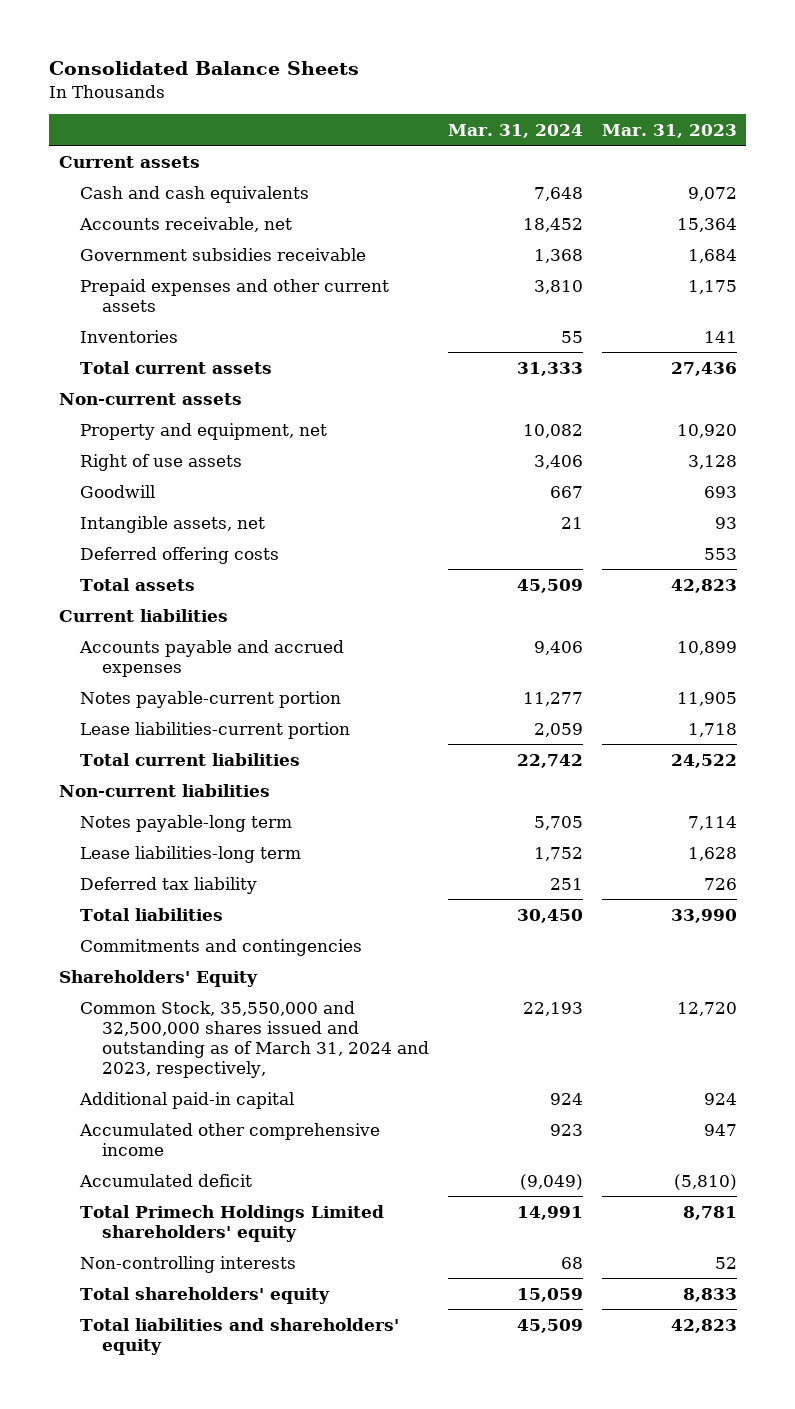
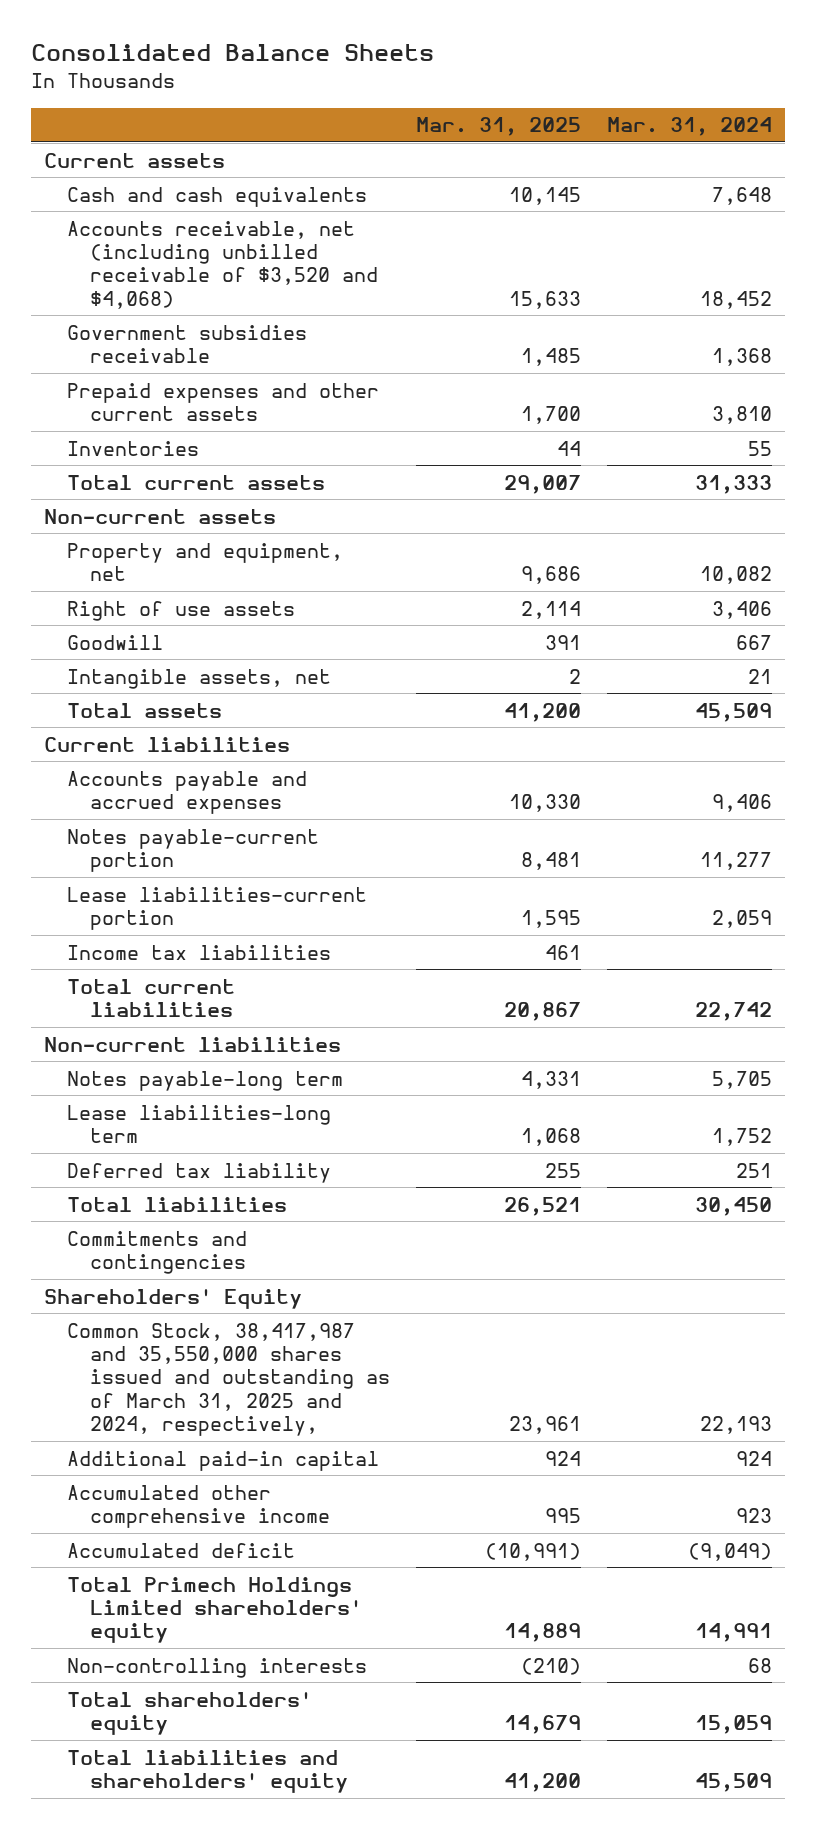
- | Mar. 31, 2024 | Mar. 31, 2023
+ | Mar. 31, 2025 | Mar. 31, 2024
- Accounts receivable, net | 18,452 | 15,364
+ Accounts receivable, net (including unbilled receivable of $3,520 and $4,068) | 15,633 | 18,452
- Deferred offering costs | | 553
+ Income tax liabilities | 461 |
- Common Stock, 35,550,000 and 32,500,000 shares issued and outstanding as of March 31, 2024 and 2023, respectively, | 22,193 | 12,720
+ Common Stock, 38,417,987 and 35,550,000 shares issued and outstanding as of March 31, 2025 and 2024, respectively, | 23,961 | 22,193

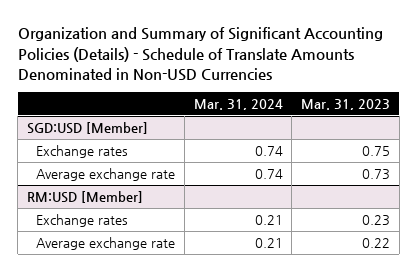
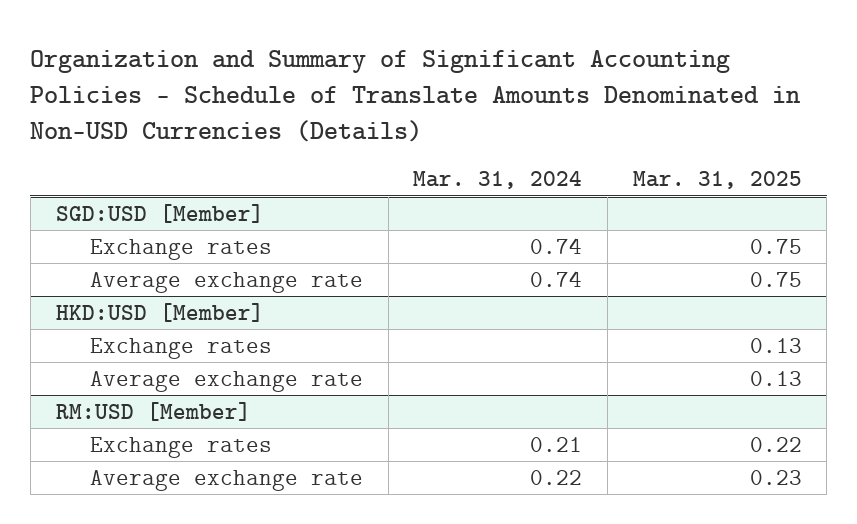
- Organization and Summary of Significant Accounting Policies (Details) - Schedule of Translate Amounts Denominated in Non-USD Currencies
+ Organization and Summary of Significant Accounting Policies - Schedule of Translate Amounts Denominated in Non-USD Currencies (Details)
- | Mar. 31, 2024 | Mar. 31, 2023
+ | Mar. 31, 2024 | Mar. 31, 2025
+ HKD:USD [Member]
+ Exchange rates | | 0.13
+ Average exchange rate | | 0.13
@ RM:USD [Member]
- Average exchange rate | 0.21 | 0.22
+ Average exchange rate | 0.22 | 0.23

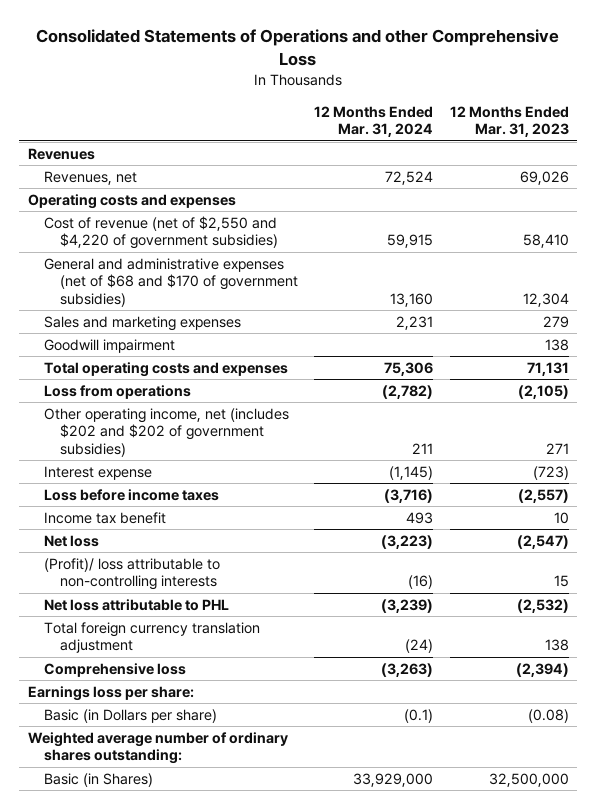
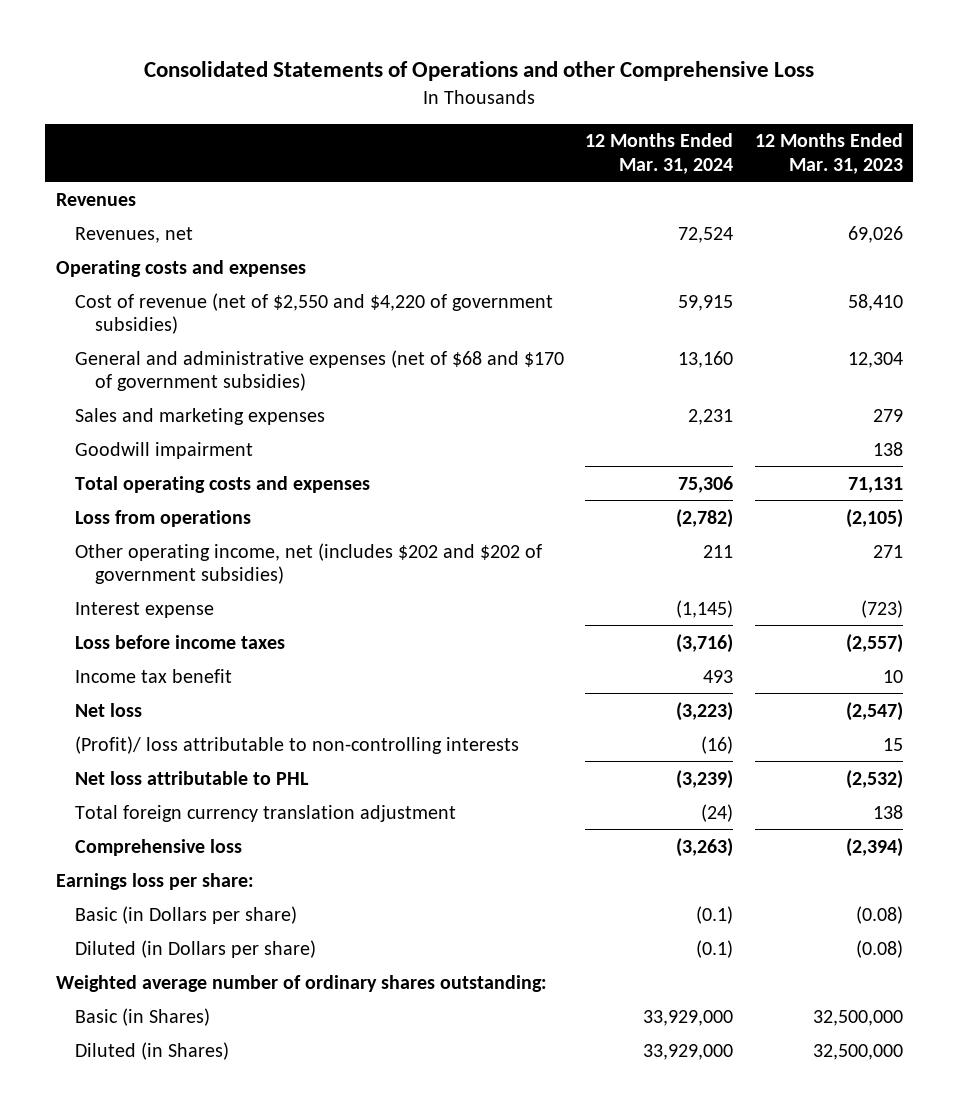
+ Diluted (in Dollars per share) | (0.1) | (0.08)
+ Diluted (in Shares) | 33,929,000 | 32,500,000

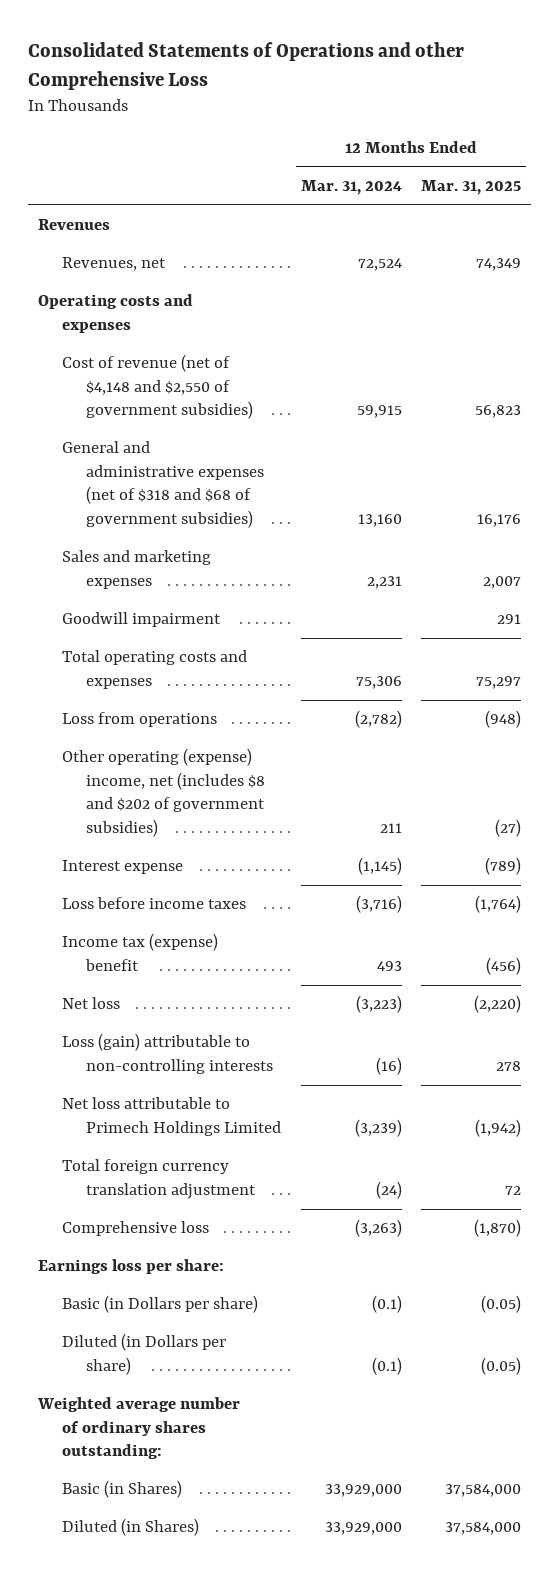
- | 12 Months Ended Mar. 31, 2024 | 12 Months Ended Mar. 31, 2023
+ | 12 Months Ended Mar. 31, 2024 | 12 Months Ended Mar. 31, 2025
- Cost of revenue (net of $2,550 and $4,220 of government subsidies) | 59,915 | 58,410
- General and administrative expenses (net of $68 and $170 of government subsidies) | 13,160 | 12,304
+ Cost of revenue (net of $4,148 and $2,550 of government subsidies) | 59,915 | 56,823
+ General and administrative expenses (net of $318 and $68 of government subsidies) | 13,160 | 16,176
- Other operating income, net (includes $202 and $202 of government subsidies) | 211 | 271
+ Other operating (expense) income, net (includes $8 and $202 of government subsidies) | 211 | (27)
- Income tax benefit | 493 | 10
+ Income tax (expense) benefit | 493 | (456)
- (Profit)/ loss attributable to non-controlling interests | (16) | 15
- Net loss attributable to PHL | (3,239) | (2,532)
+ Loss (gain) attributable to non-controlling interests | (16) | 278
+ Net loss attributable to Primech Holdings Limited | (3,239) | (1,942)

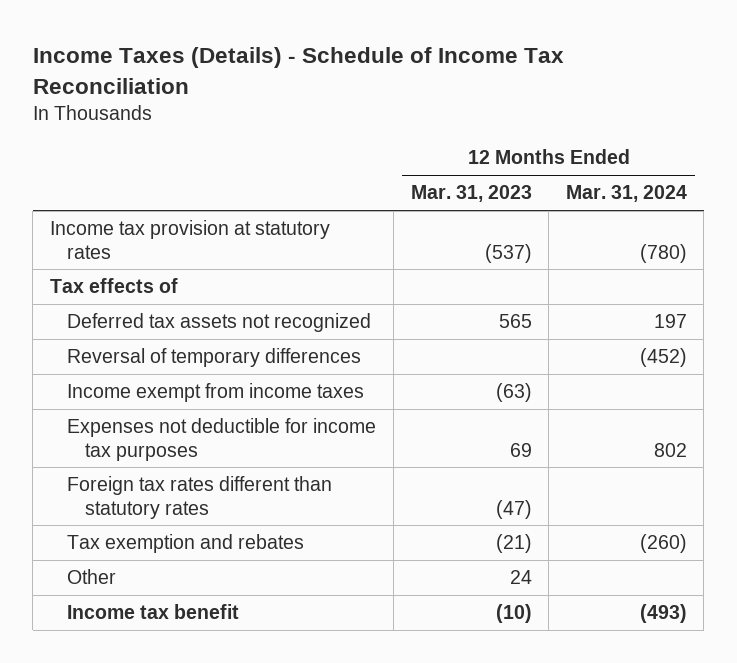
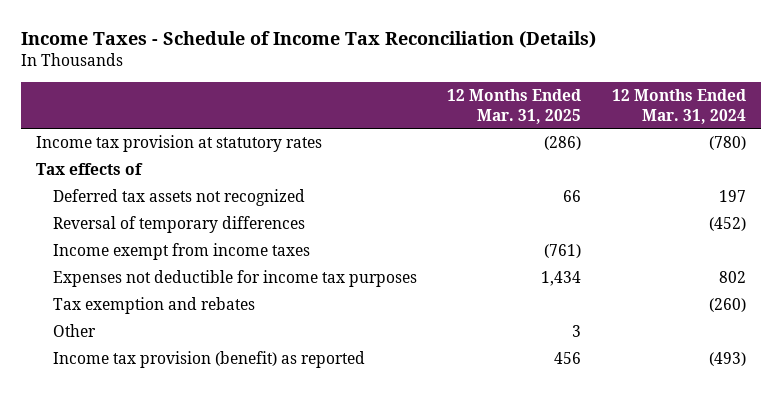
- Income Taxes (Details) - Schedule of Income Tax Reconciliation
+ Income Taxes - Schedule of Income Tax Reconciliation (Details)
- | 12 Months Ended Mar. 31, 2023 | 12 Months Ended Mar. 31, 2024
+ | 12 Months Ended Mar. 31, 2025 | 12 Months Ended Mar. 31, 2024
- Foreign tax rates different than statutory rates | (47) |
- Income tax benefit | (10) | (493)
+ Income tax provision (benefit) as reported | 456 | (493)

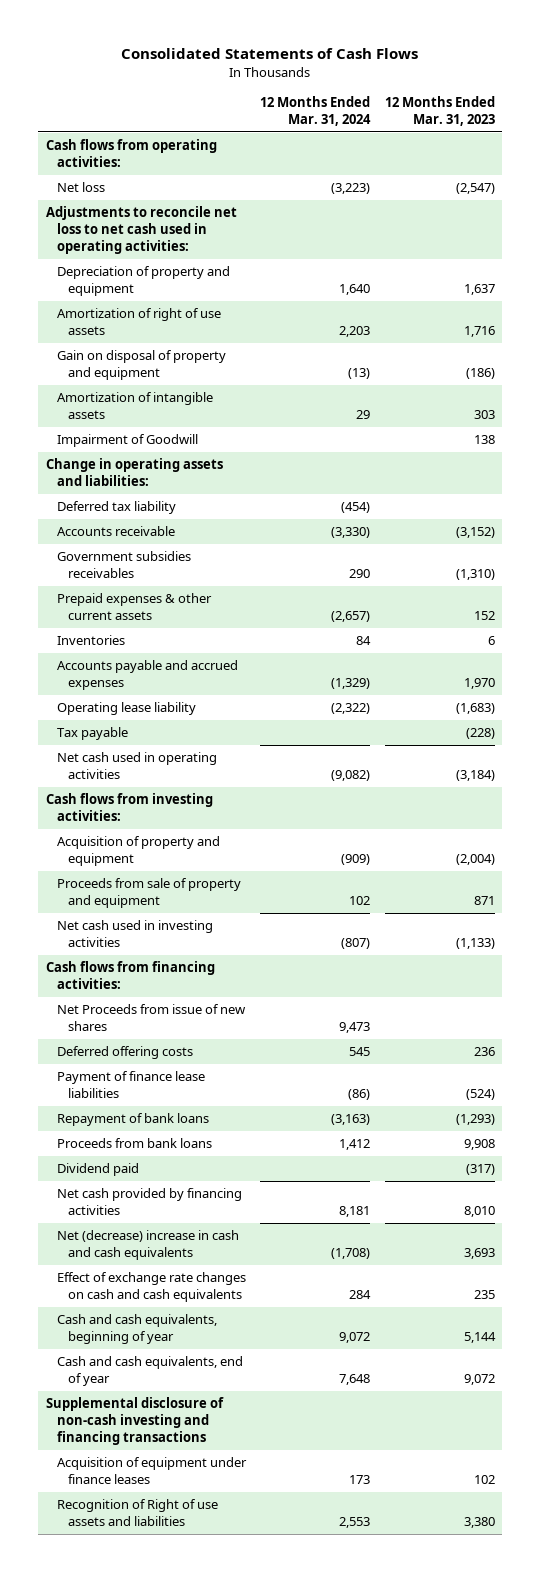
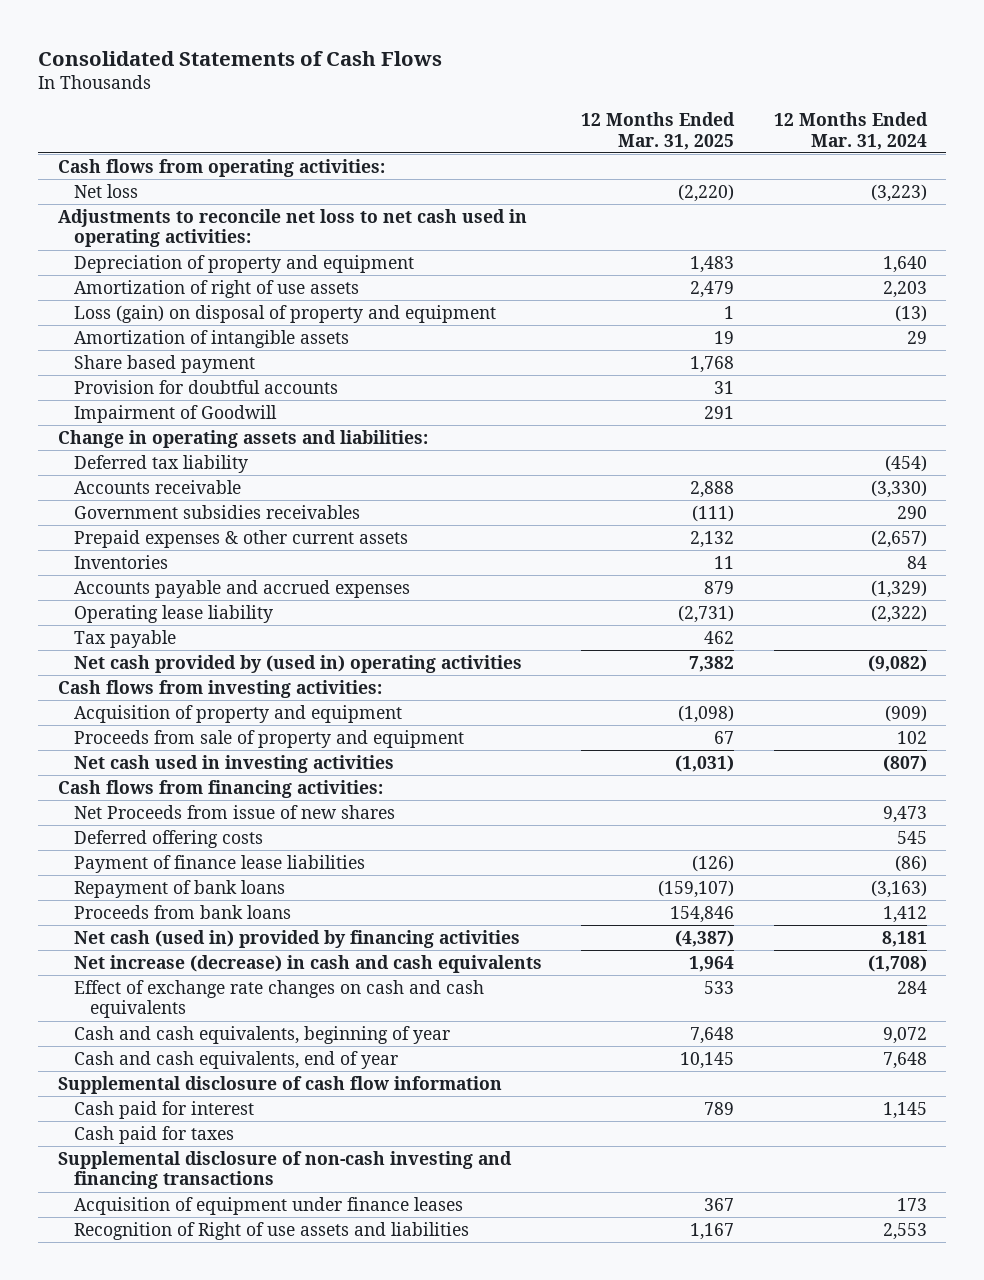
- | 12 Months Ended Mar. 31, 2024 | 12 Months Ended Mar. 31, 2023
+ | 12 Months Ended Mar. 31, 2025 | 12 Months Ended Mar. 31, 2024
- Gain on disposal of property and equipment | (13) | (186)
+ Loss (gain) on disposal of property and equipment | 1 | (13)
+ Share based payment | 1,768 |
+ Provision for doubtful accounts | 31 |
- Net cash used in operating activities | (9,082) | (3,184)
+ Net cash provided by (used in) operating activities | 7,382 | (9,082)
- Dividend paid | | (317)
- Net cash provided by financing activities | 8,181 | 8,010
- Net (decrease) increase in cash and cash equivalents | (1,708) | 3,693
+ Net cash (used in) provided by financing activities | (4,387) | 8,181
+ Net increase (decrease) in cash and cash equivalents | 1,964 | (1,708)
+ Supplemental disclosure of cash flow information
+ Cash paid for interest | 789 | 1,145
+ Cash paid for taxes

